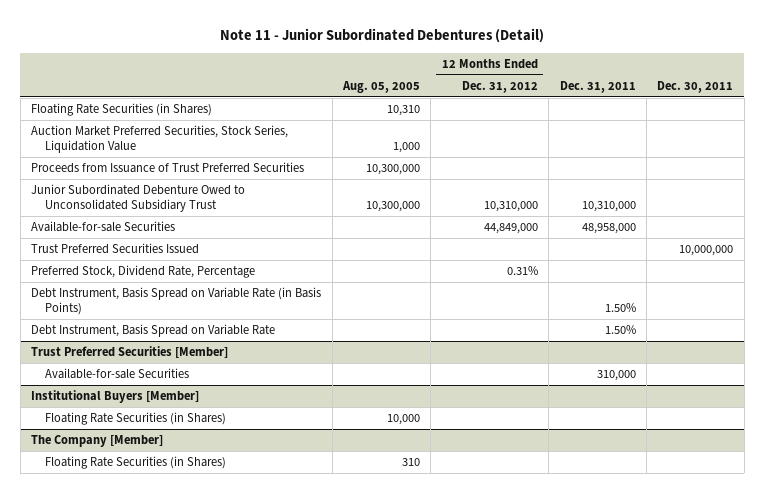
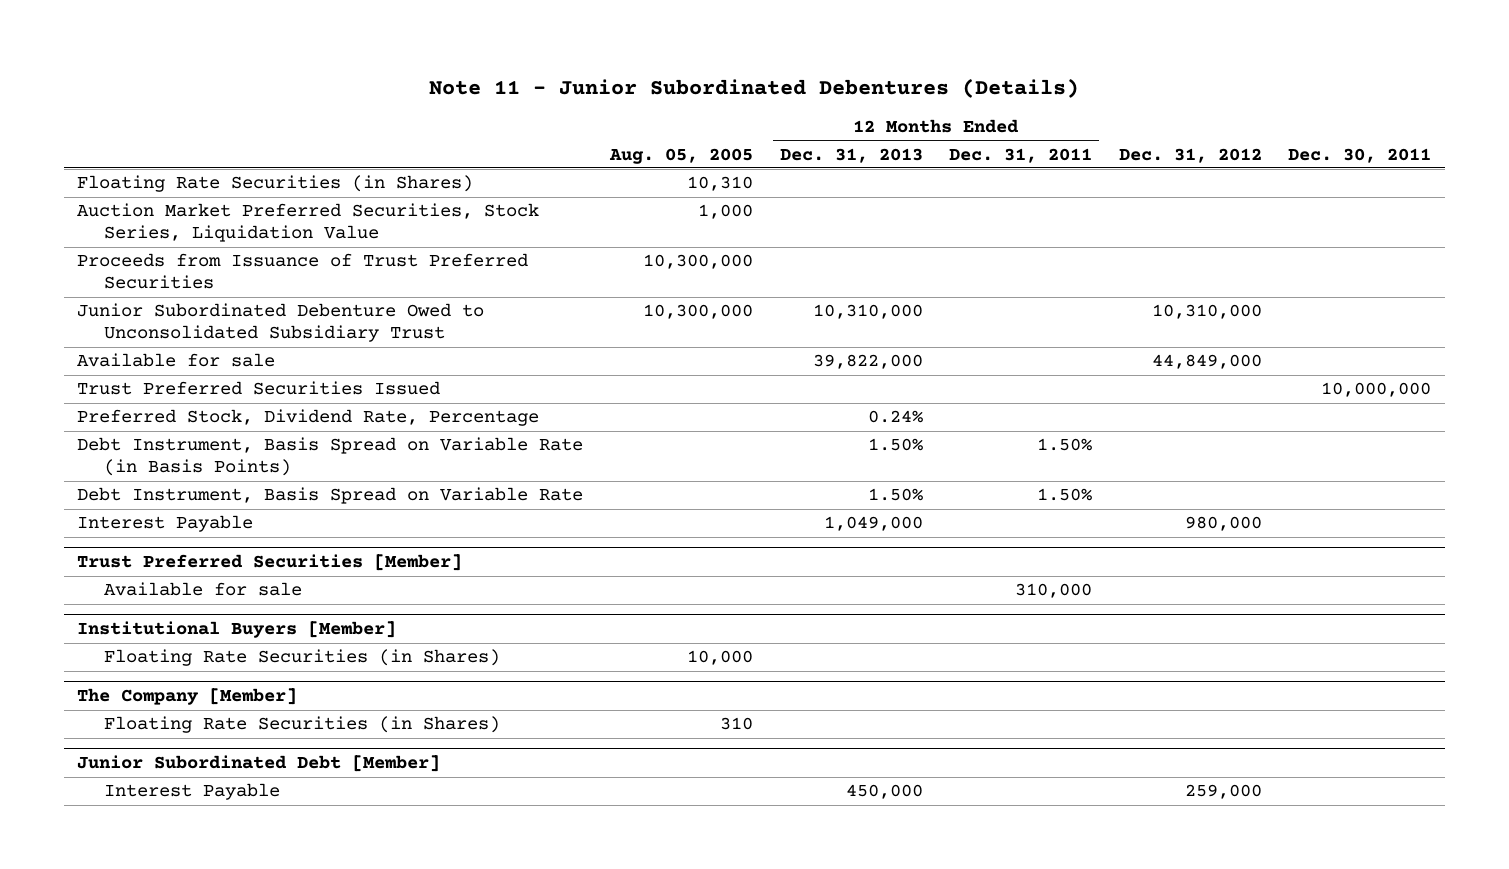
- Note 11 - Junior Subordinated Debentures (Detail)
+ Note 11 - Junior Subordinated Debentures (Details)
- | Aug. 05, 2005 | 12 Months Ended Dec. 31, 2012 | Dec. 31, 2011 | Dec. 30, 2011
+ | Aug. 05, 2005 | 12 Months Ended Dec. 31, 2013 | 12 Months Ended Dec. 31, 2011 | Dec. 31, 2012 | Dec. 30, 2011
- Available-for-sale Securities | | 44,849,000 | 48,958,000 |
+ Available for sale | | 39,822,000 | | 44,849,000 |
+ Interest Payable | | 1,049,000 | | 980,000 |
@ Trust Preferred Securities [Member]
- Available-for-sale Securities | | | 310,000 |
+ Available for sale | | | 310,000 | |
+ Junior Subordinated Debt [Member]
+ Interest Payable | | 450,000 | | 259,000 |

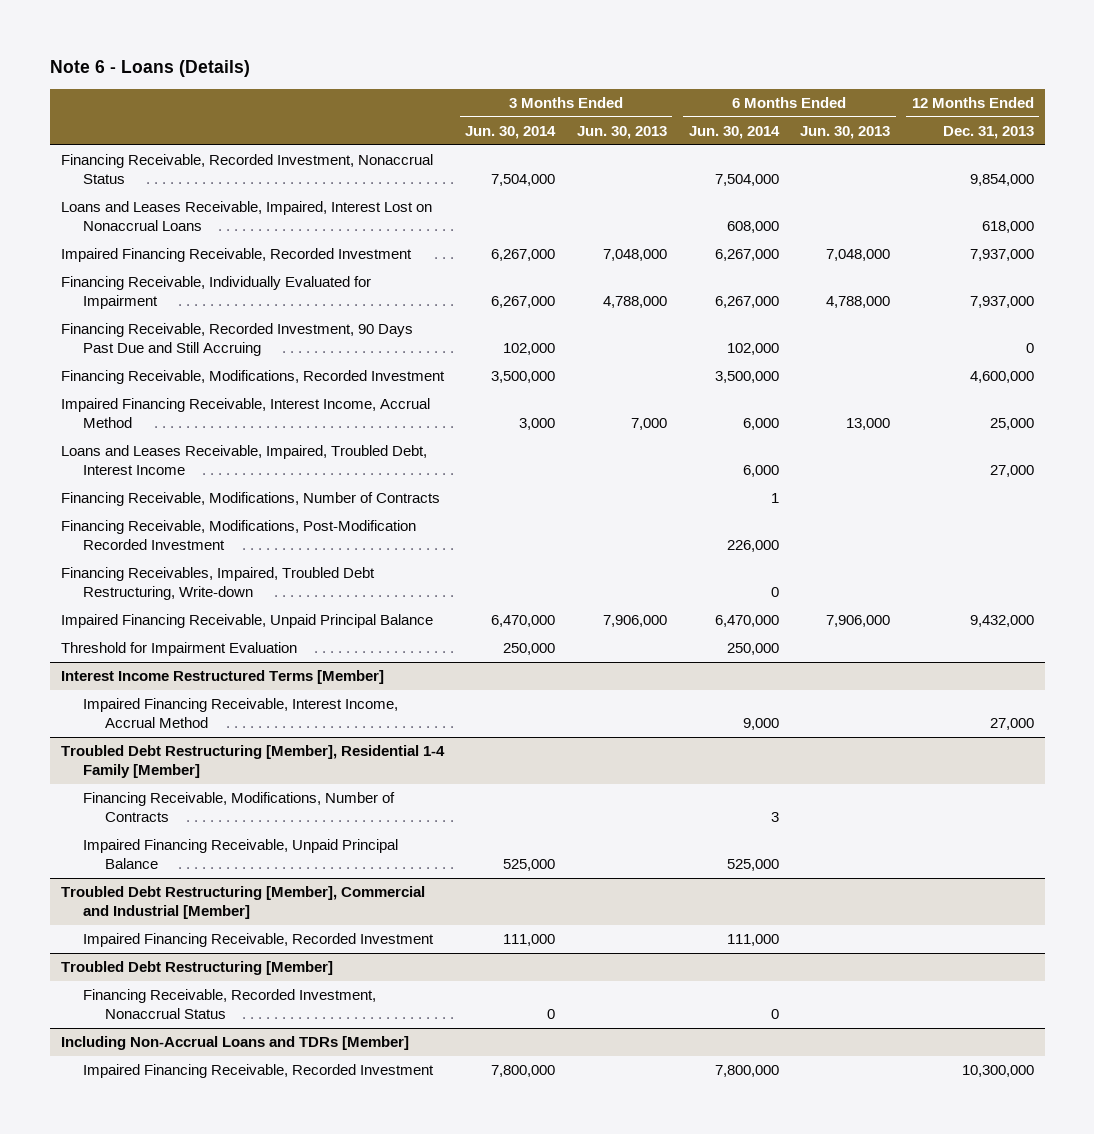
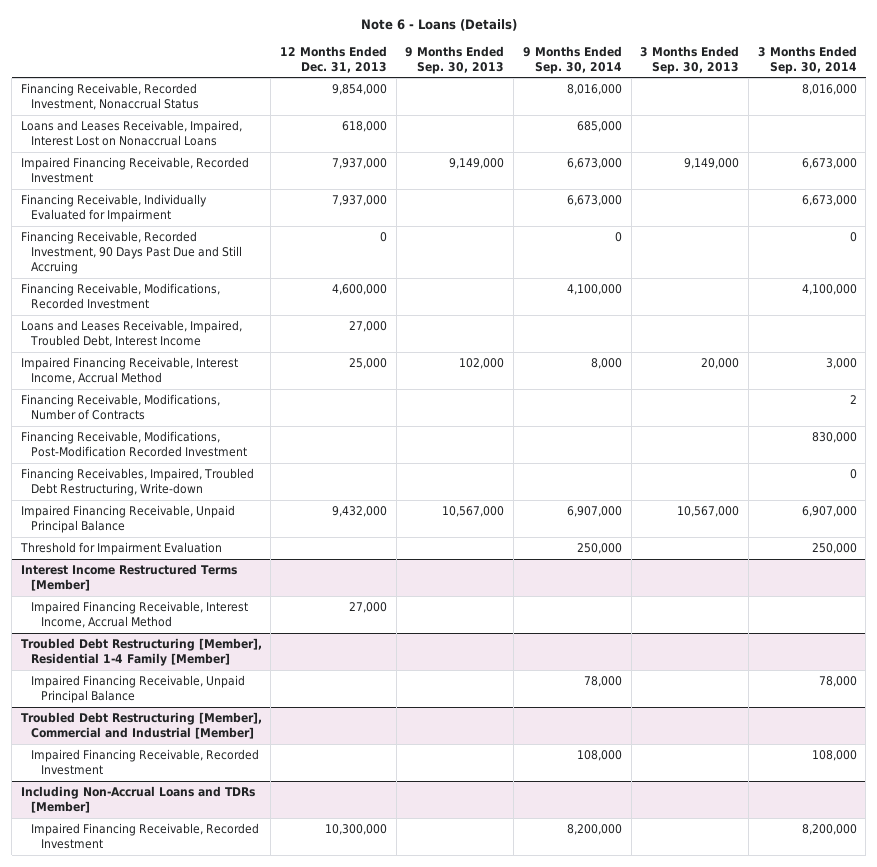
- | 3 Months Ended Jun. 30, 2014 | 3 Months Ended Jun. 30, 2013 | 6 Months Ended Jun. 30, 2014 | 6 Months Ended Jun. 30, 2013 | 12 Months Ended Dec. 31, 2013
+ | 12 Months Ended Dec. 31, 2013 | 9 Months Ended Sep. 30, 2013 | 9 Months Ended Sep. 30, 2014 | 3 Months Ended Sep. 30, 2013 | 3 Months Ended Sep. 30, 2014
moved down: Impaired Financing Receivable, Interest Income, Accrual Method | 25,000 | 102,000 | 8,000 | 20,000 | 3,000
@ Troubled Debt Restructuring [Member], Residential 1-4 Family [Member]
- Financing Receivable, Modifications, Number of Contracts | | | 3 | |
- Troubled Debt Restructuring [Member]
- Financing Receivable, Recorded Investment, Nonaccrual Status | 0 | | 0 | |

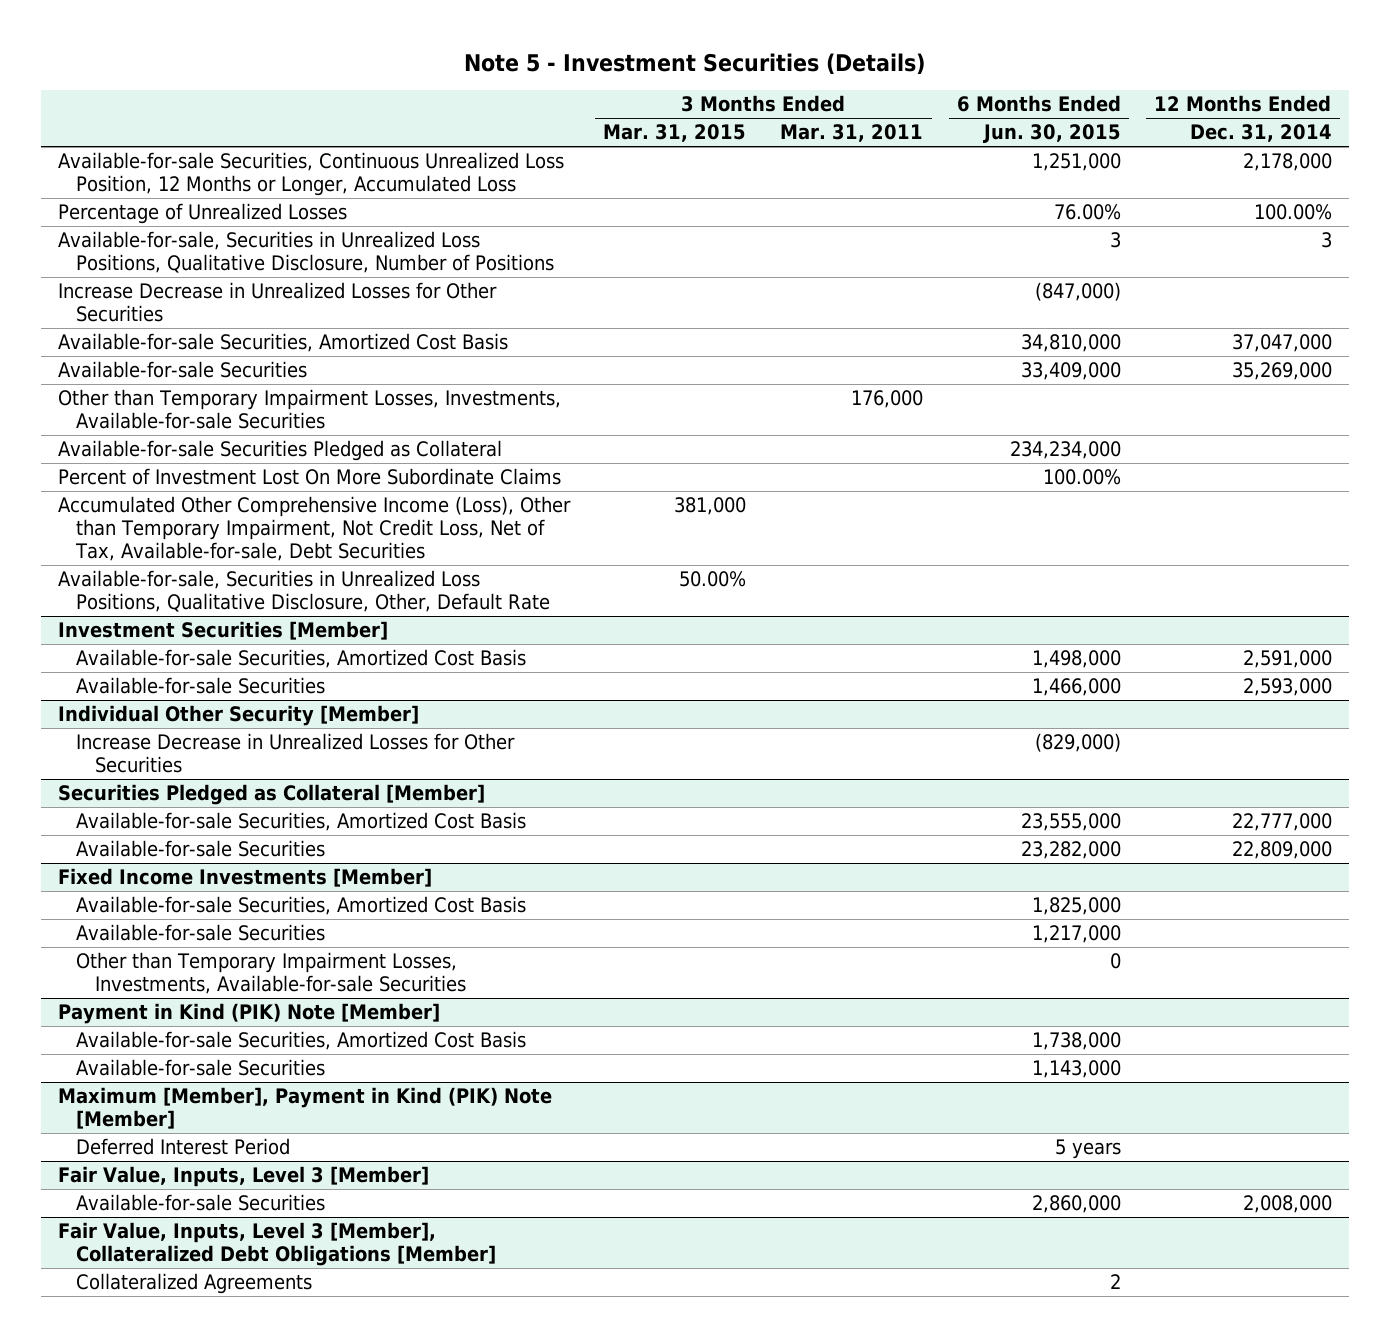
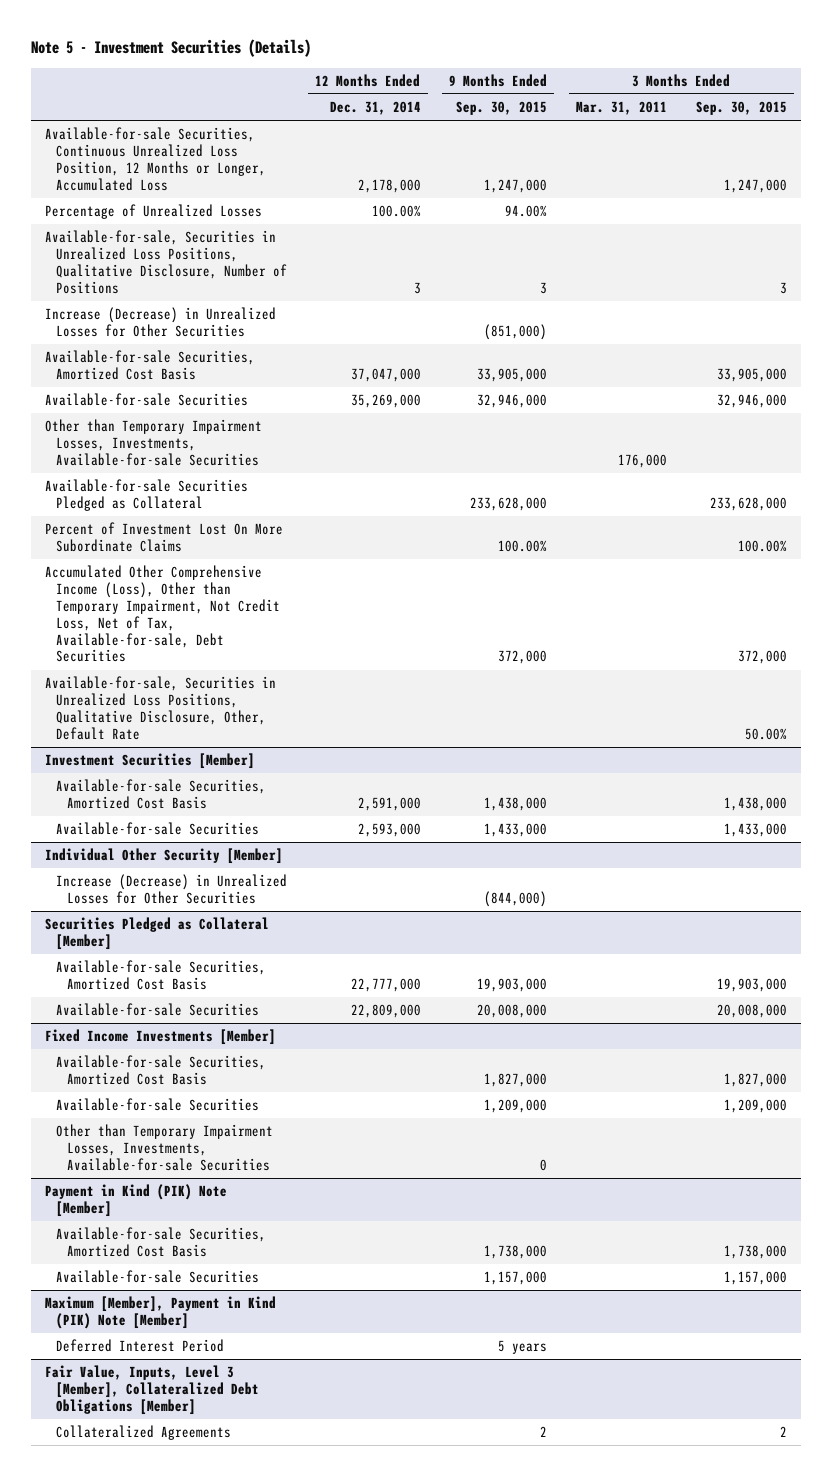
- | 3 Months Ended Mar. 31, 2015 | 3 Months Ended Mar. 31, 2011 | 6 Months Ended Jun. 30, 2015 | 12 Months Ended Dec. 31, 2014
+ | 12 Months Ended Dec. 31, 2014 | 9 Months Ended Sep. 30, 2015 | 3 Months Ended Mar. 31, 2011 | 3 Months Ended Sep. 30, 2015
- Increase Decrease in Unrealized Losses for Other Securities | | | (847,000) |
+ Increase (Decrease) in Unrealized Losses for Other Securities | | (851,000) | |
@ Individual Other Security [Member]
- Increase Decrease in Unrealized Losses for Other Securities | | | (829,000) |
+ Increase (Decrease) in Unrealized Losses for Other Securities | | (844,000) | |
- Fair Value, Inputs, Level 3 [Member]
- Available-for-sale Securities | | | 2,860,000 | 2,008,000

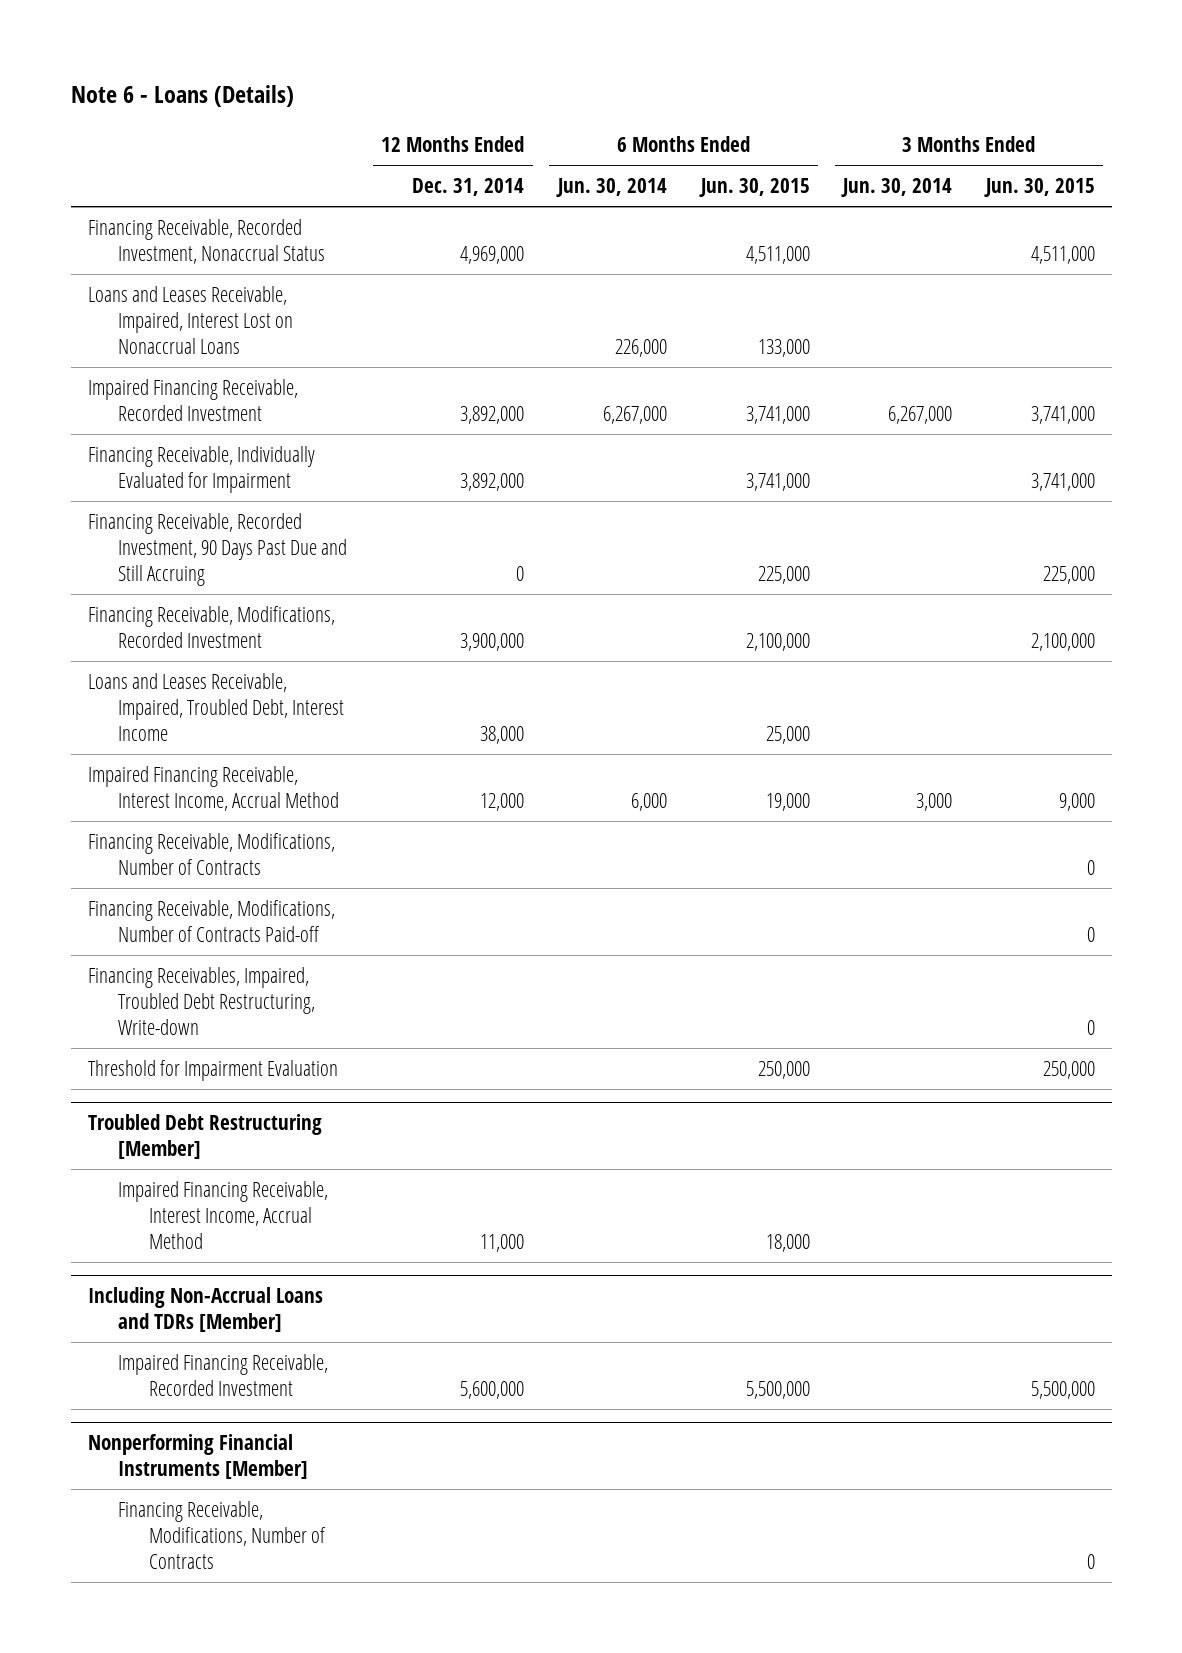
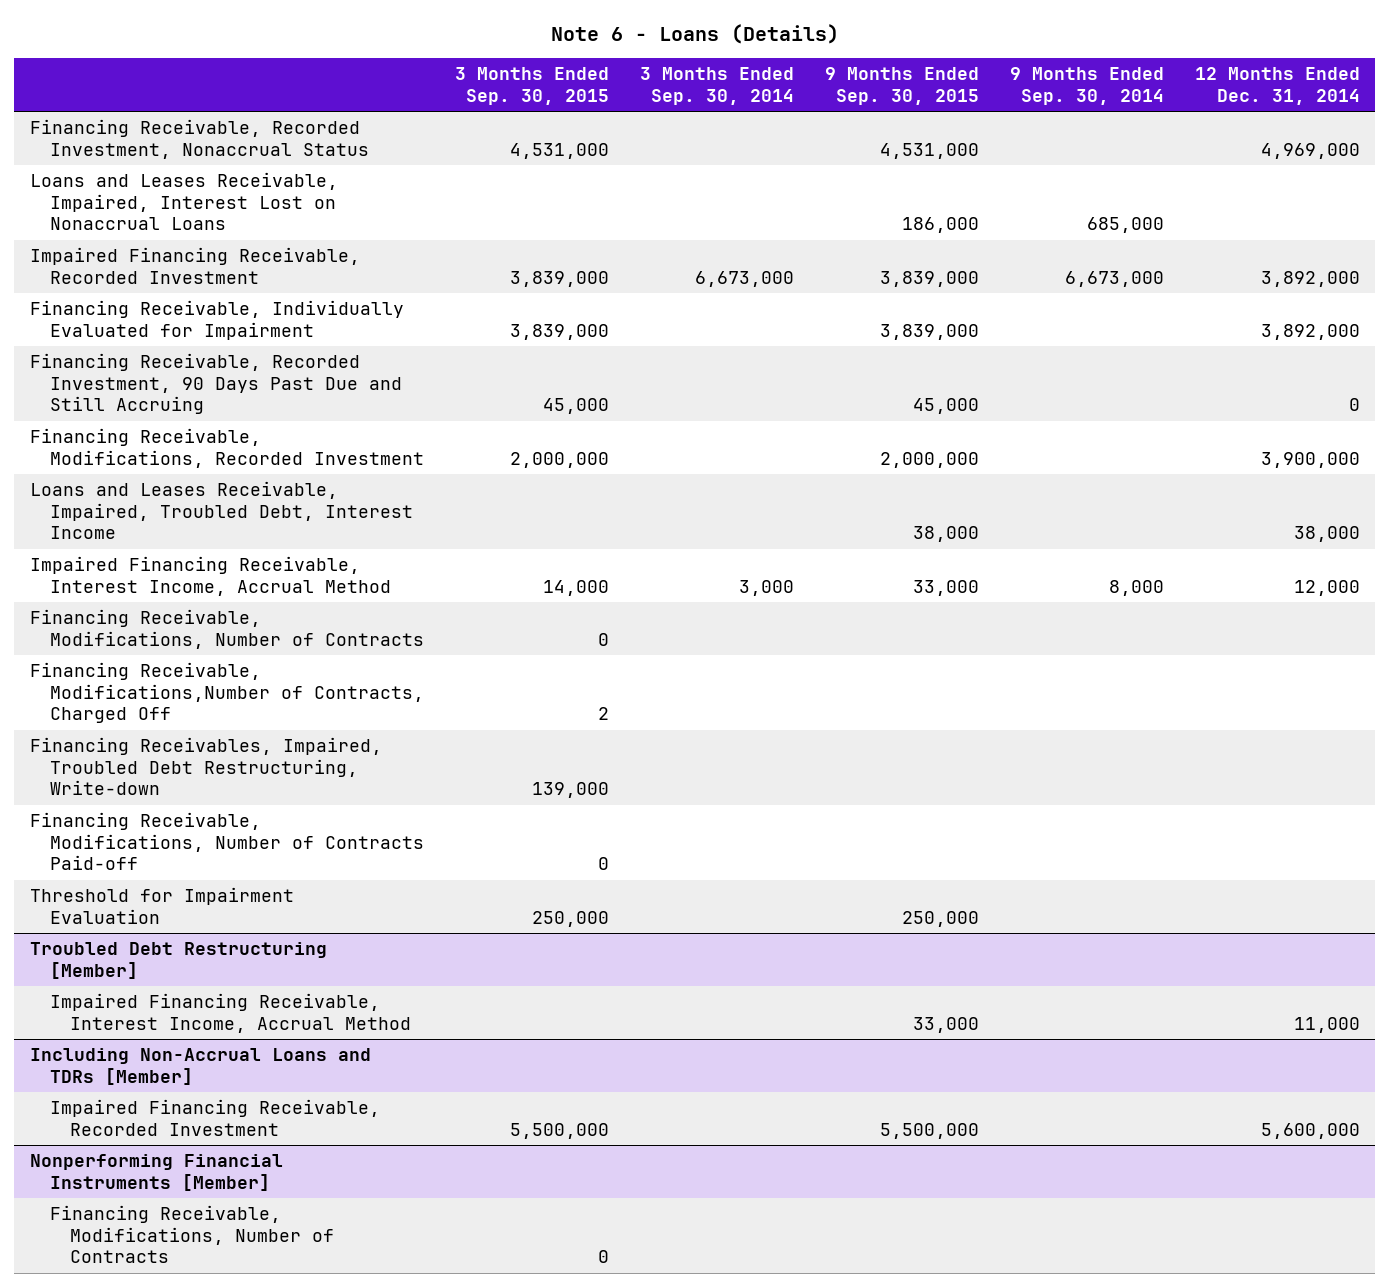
- | 12 Months Ended Dec. 31, 2014 | 6 Months Ended Jun. 30, 2014 | 6 Months Ended Jun. 30, 2015 | 3 Months Ended Jun. 30, 2014 | 3 Months Ended Jun. 30, 2015
+ | 3 Months Ended Sep. 30, 2015 | 3 Months Ended Sep. 30, 2014 | 9 Months Ended Sep. 30, 2015 | 9 Months Ended Sep. 30, 2014 | 12 Months Ended Dec. 31, 2014
+ Financing Receivable, Modifications,Number of Contracts, Charged Off | 2 | | | |
moved down: Financing Receivable, Modifications, Number of Contracts Paid-off | 0 | | | |

